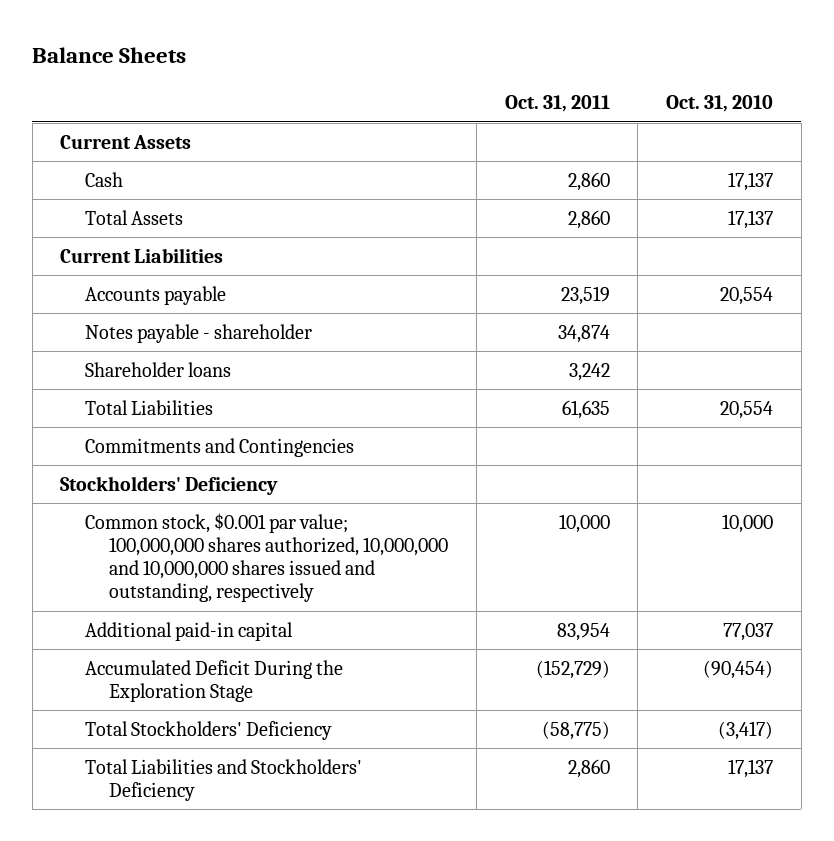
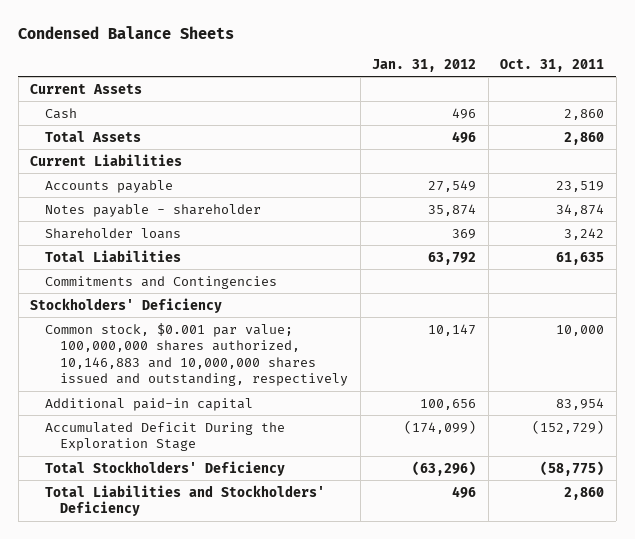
- Balance Sheets
+ Condensed Balance Sheets
- | Oct. 31, 2011 | Oct. 31, 2010
+ | Jan. 31, 2012 | Oct. 31, 2011
- Common stock, $0.001 par value; 100,000,000 shares authorized, 10,000,000 and 10,000,000 shares issued and outstanding, respectively | 10,000 | 10,000
+ Common stock, $0.001 par value; 100,000,000 shares authorized, 10,146,883 and 10,000,000 shares issued and outstanding, respectively | 10,147 | 10,000

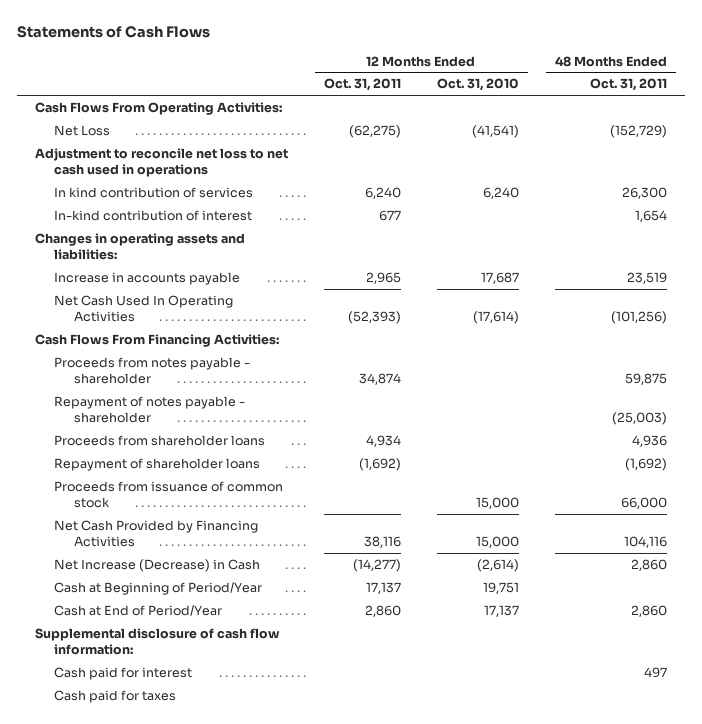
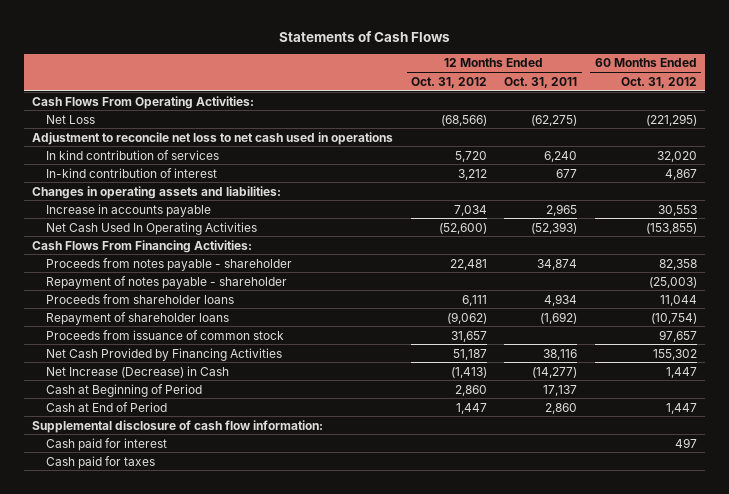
- | 12 Months Ended Oct. 31, 2011 | 12 Months Ended Oct. 31, 2010 | 48 Months Ended Oct. 31, 2011
+ | 12 Months Ended Oct. 31, 2012 | 12 Months Ended Oct. 31, 2011 | 60 Months Ended Oct. 31, 2012
- Cash at Beginning of Period/Year | 17,137 | 19,751 |
- Cash at End of Period/Year | 2,860 | 17,137 | 2,860
+ Cash at Beginning of Period | 2,860 | 17,137 |
+ Cash at End of Period | 1,447 | 2,860 | 1,447

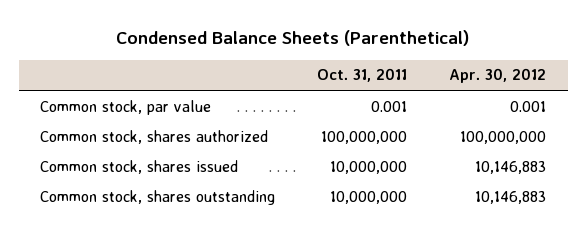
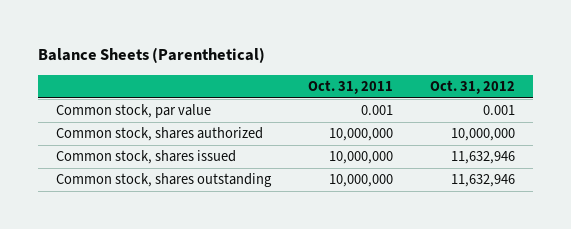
- Condensed Balance Sheets (Parenthetical)
+ Balance Sheets (Parenthetical)
- | Oct. 31, 2011 | Apr. 30, 2012
+ | Oct. 31, 2011 | Oct. 31, 2012
- Common stock, shares authorized | 100,000,000 | 100,000,000
+ Common stock, shares authorized | 10,000,000 | 10,000,000

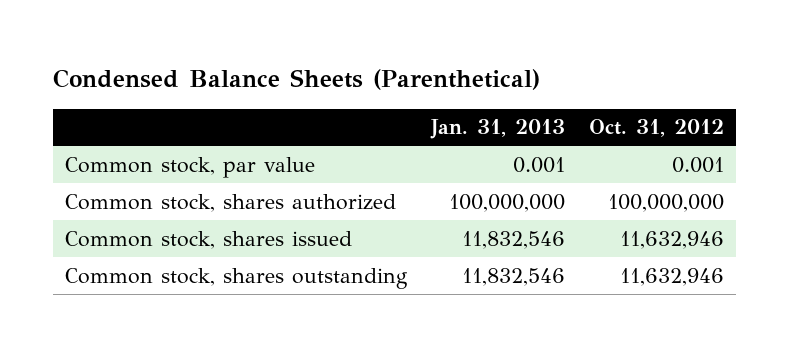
- Balance Sheets (Parenthetical)
+ Condensed Balance Sheets (Parenthetical)
- | Oct. 31, 2011 | Oct. 31, 2012
+ | Jan. 31, 2013 | Oct. 31, 2012
- Common stock, shares authorized | 10,000,000 | 10,000,000
+ Common stock, shares authorized | 100,000,000 | 100,000,000

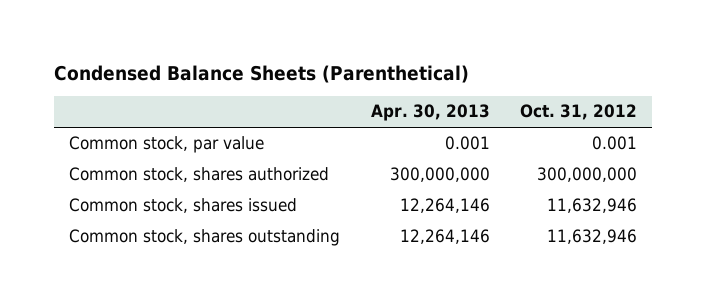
- | Jan. 31, 2013 | Oct. 31, 2012
+ | Apr. 30, 2013 | Oct. 31, 2012
- Common stock, shares authorized | 100,000,000 | 100,000,000
+ Common stock, shares authorized | 300,000,000 | 300,000,000

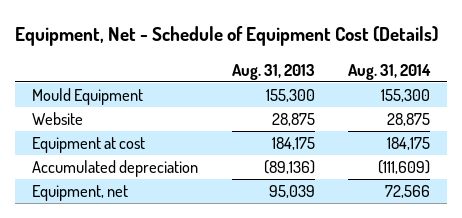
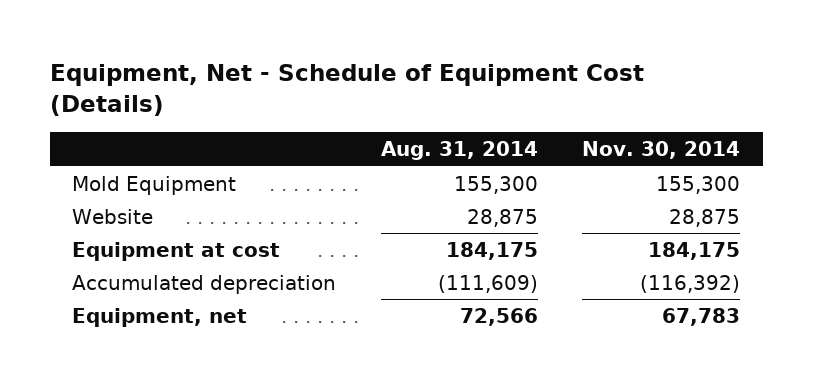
- | Aug. 31, 2013 | Aug. 31, 2014
+ | Aug. 31, 2014 | Nov. 30, 2014
- Mould Equipment | 155,300 | 155,300
+ Mold Equipment | 155,300 | 155,300

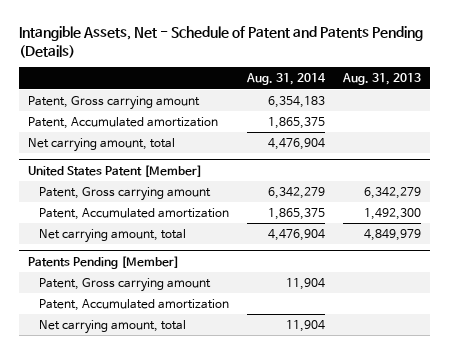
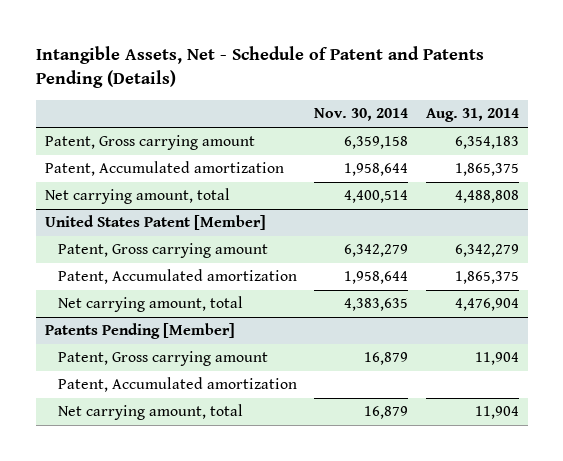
- | Aug. 31, 2014 | Aug. 31, 2013
+ | Nov. 30, 2014 | Aug. 31, 2014
- Net carrying amount, total | 4,476,904 |
+ Net carrying amount, total | 4,400,514 | 4,488,808

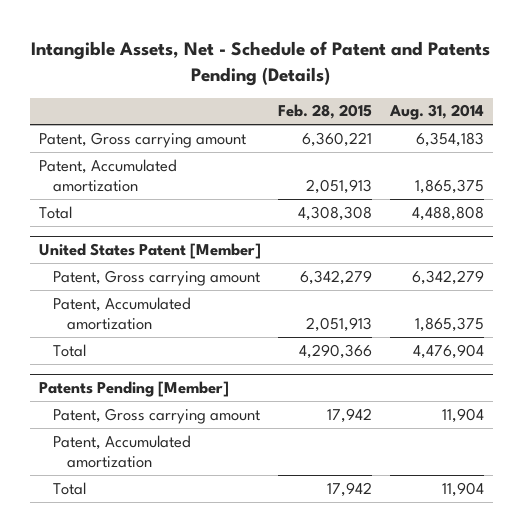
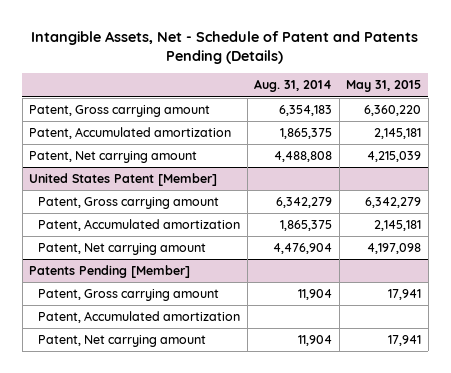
- | Feb. 28, 2015 | Aug. 31, 2014
+ | Aug. 31, 2014 | May 31, 2015
- Total | 4,308,308 | 4,488,808
+ Patent, Net carrying amount | 4,488,808 | 4,215,039
@ United States Patent [Member]
- Total | 4,290,366 | 4,476,904
+ Patent, Net carrying amount | 4,476,904 | 4,197,098
@ Patents Pending [Member]
- Total | 17,942 | 11,904
+ Patent, Net carrying amount | 11,904 | 17,941

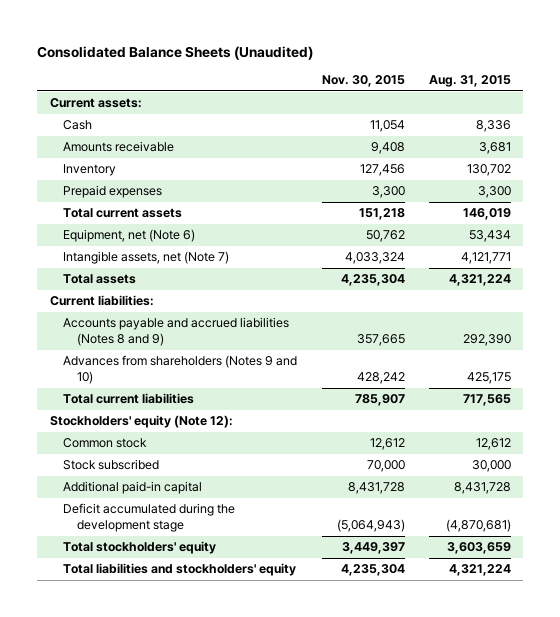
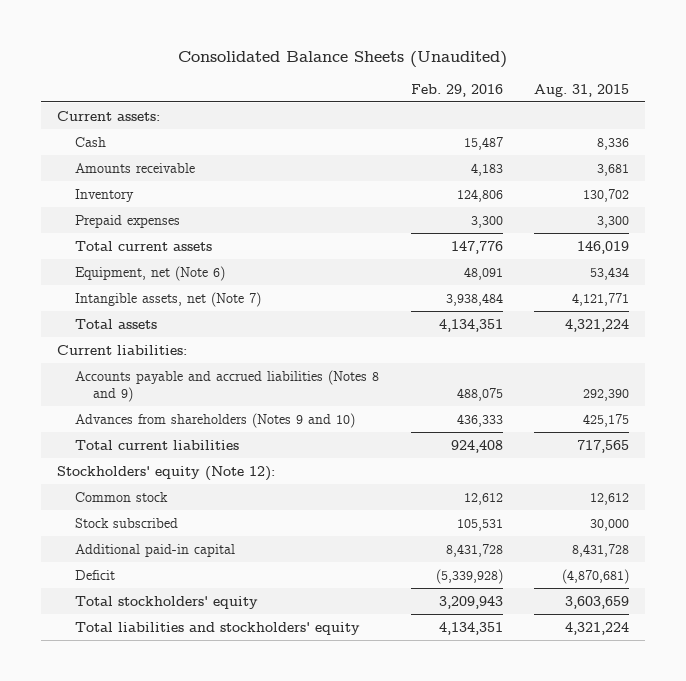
- | Nov. 30, 2015 | Aug. 31, 2015
+ | Feb. 29, 2016 | Aug. 31, 2015
- Deficit accumulated during the development stage | (5,064,943) | (4,870,681)
+ Deficit | (5,339,928) | (4,870,681)

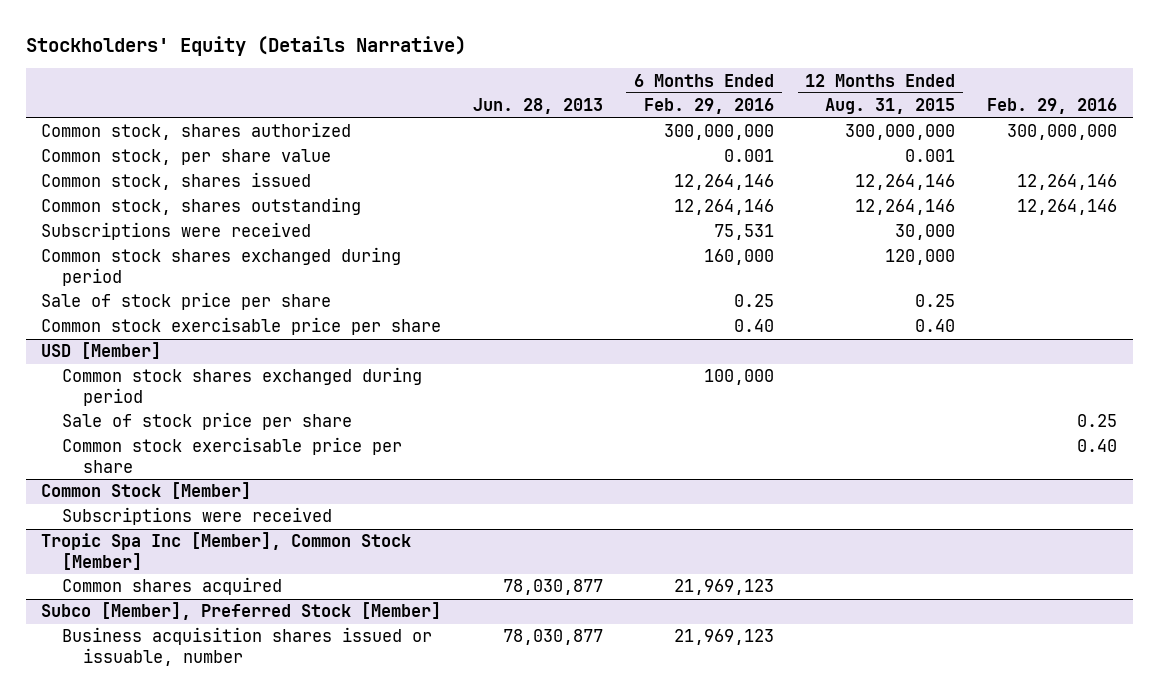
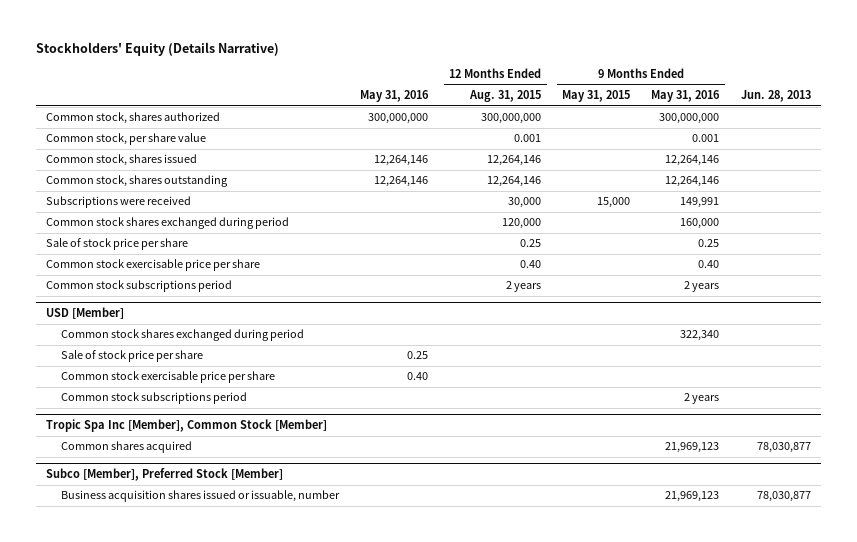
- | Jun. 28, 2013 | 6 Months Ended Feb. 29, 2016 | 12 Months Ended Aug. 31, 2015 | Feb. 29, 2016
+ | May 31, 2016 | 12 Months Ended Aug. 31, 2015 | 9 Months Ended May 31, 2015 | 9 Months Ended May 31, 2016 | Jun. 28, 2013
+ Common stock subscriptions period | | 2 years | | 2 years |
- Common Stock [Member]
- Subscriptions were received
@ USD [Member]
+ Common stock subscriptions period | | | | 2 years |

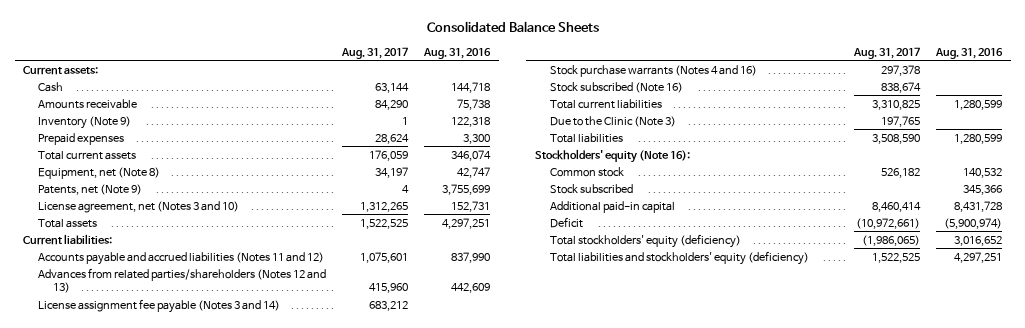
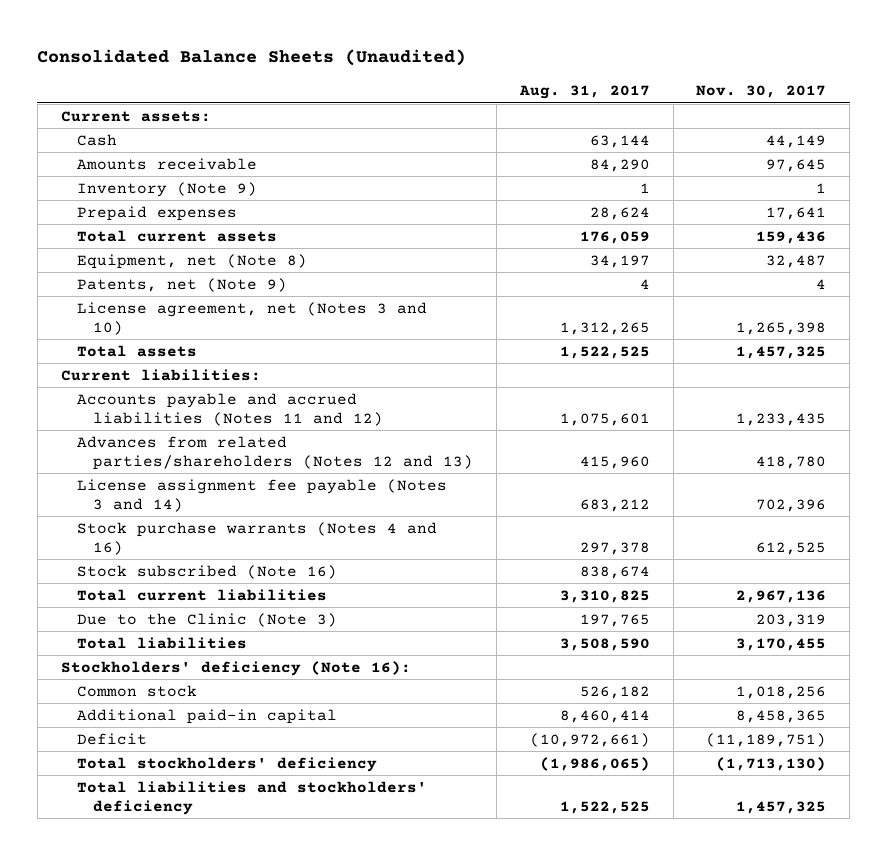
- Consolidated Balance Sheets
+ Consolidated Balance Sheets (Unaudited)
- | Aug. 31, 2017 | Aug. 31, 2016
+ | Aug. 31, 2017 | Nov. 30, 2017
- Stockholders' equity (Note 16):
+ Stockholders' deficiency (Note 16):
- Stock subscribed | | 345,366
- Total stockholders' equity (deficiency) | (1,986,065) | 3,016,652
- Total liabilities and stockholders' equity (deficiency) | 1,522,525 | 4,297,251
+ Total stockholders' deficiency | (1,986,065) | (1,713,130)
+ Total liabilities and stockholders' deficiency | 1,522,525 | 1,457,325

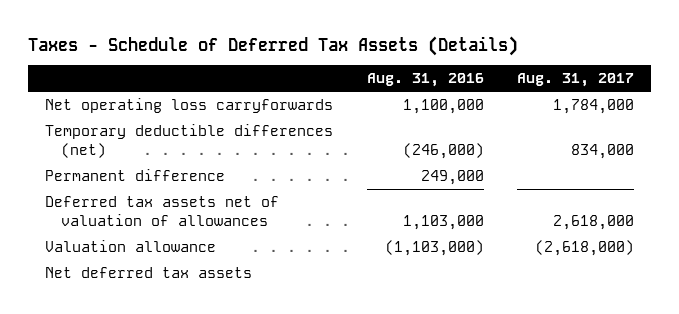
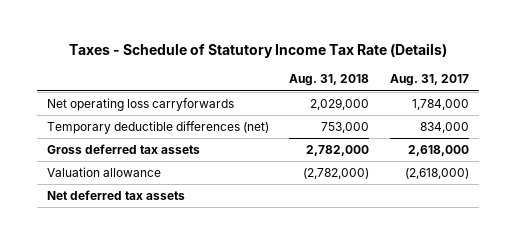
- Taxes - Schedule of Deferred Tax Assets (Details)
+ Taxes - Schedule of Statutory Income Tax Rate (Details)
- | Aug. 31, 2016 | Aug. 31, 2017
+ | Aug. 31, 2018 | Aug. 31, 2017
- Permanent difference | 249,000 |
- Deferred tax assets net of valuation of allowances | 1,103,000 | 2,618,000
+ Gross deferred tax assets | 2,782,000 | 2,618,000

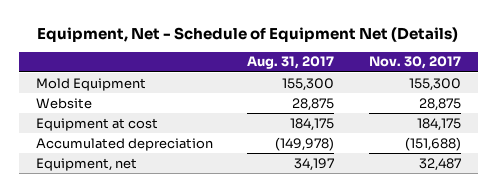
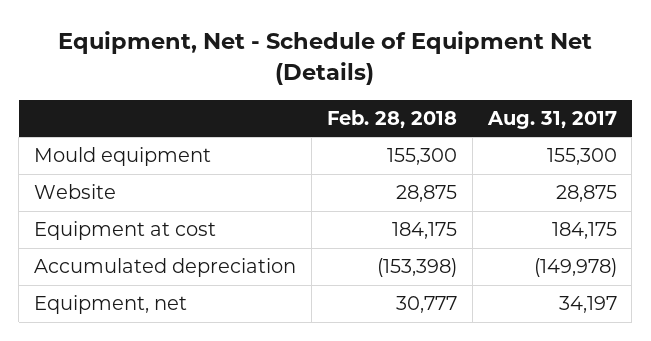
- | Aug. 31, 2017 | Nov. 30, 2017
+ | Feb. 28, 2018 | Aug. 31, 2017
- Mold Equipment | 155,300 | 155,300
+ Mould equipment | 155,300 | 155,300

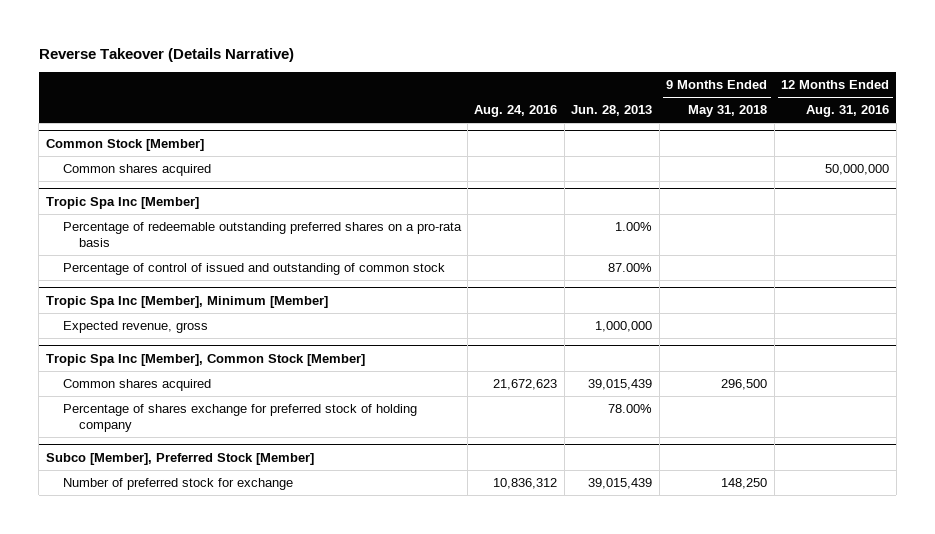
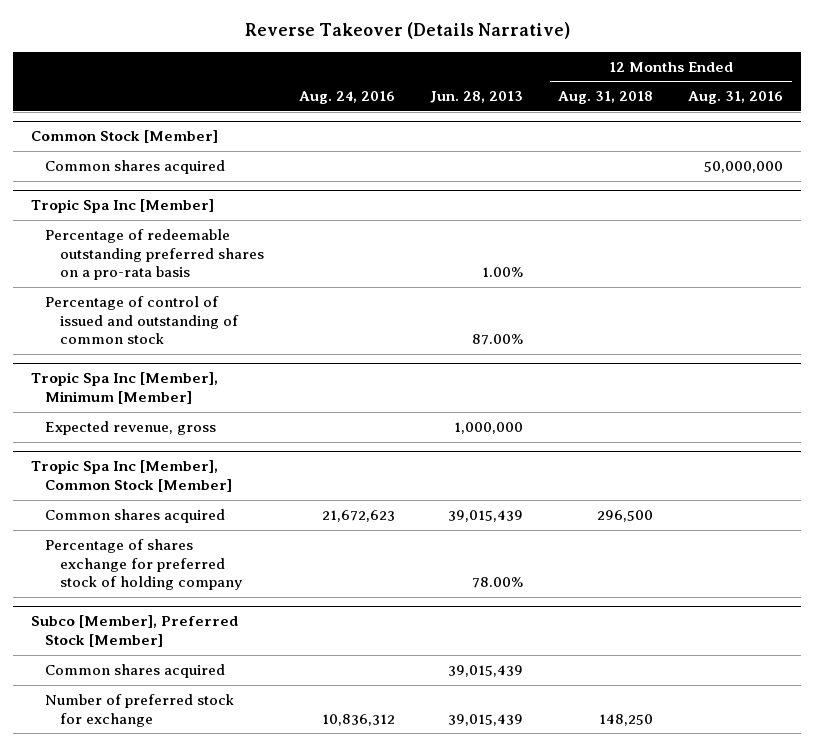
- | Aug. 24, 2016 | Jun. 28, 2013 | 9 Months Ended May 31, 2018 | 12 Months Ended Aug. 31, 2016
+ | Aug. 24, 2016 | Jun. 28, 2013 | 12 Months Ended Aug. 31, 2018 | 12 Months Ended Aug. 31, 2016
@ Subco [Member], Preferred Stock [Member]
+ Common shares acquired | | 39,015,439 | |

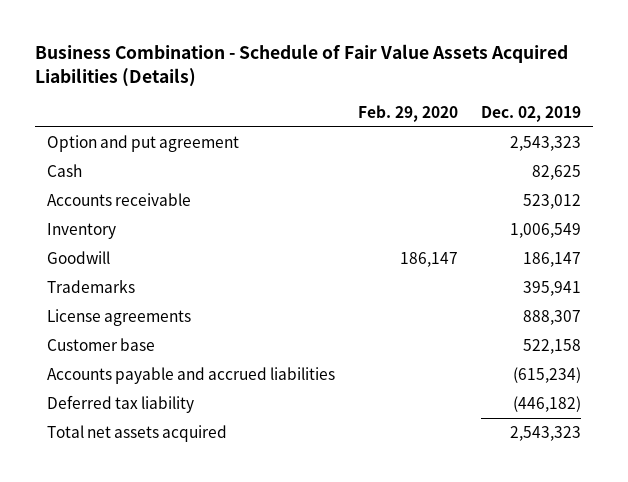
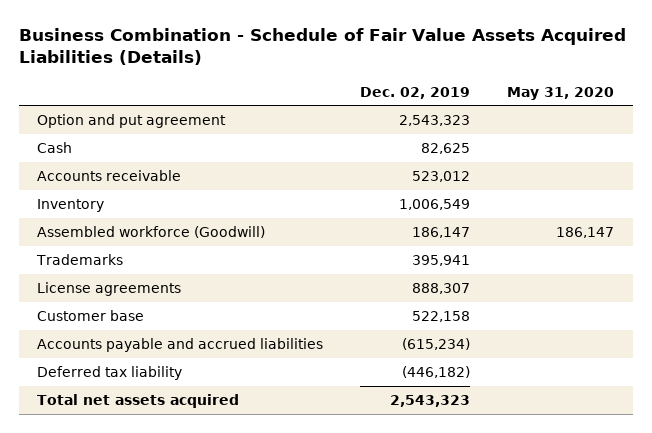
- | Feb. 29, 2020 | Dec. 02, 2019
+ | Dec. 02, 2019 | May 31, 2020
- Goodwill | 186,147 | 186,147
+ Assembled workforce (Goodwill) | 186,147 | 186,147

